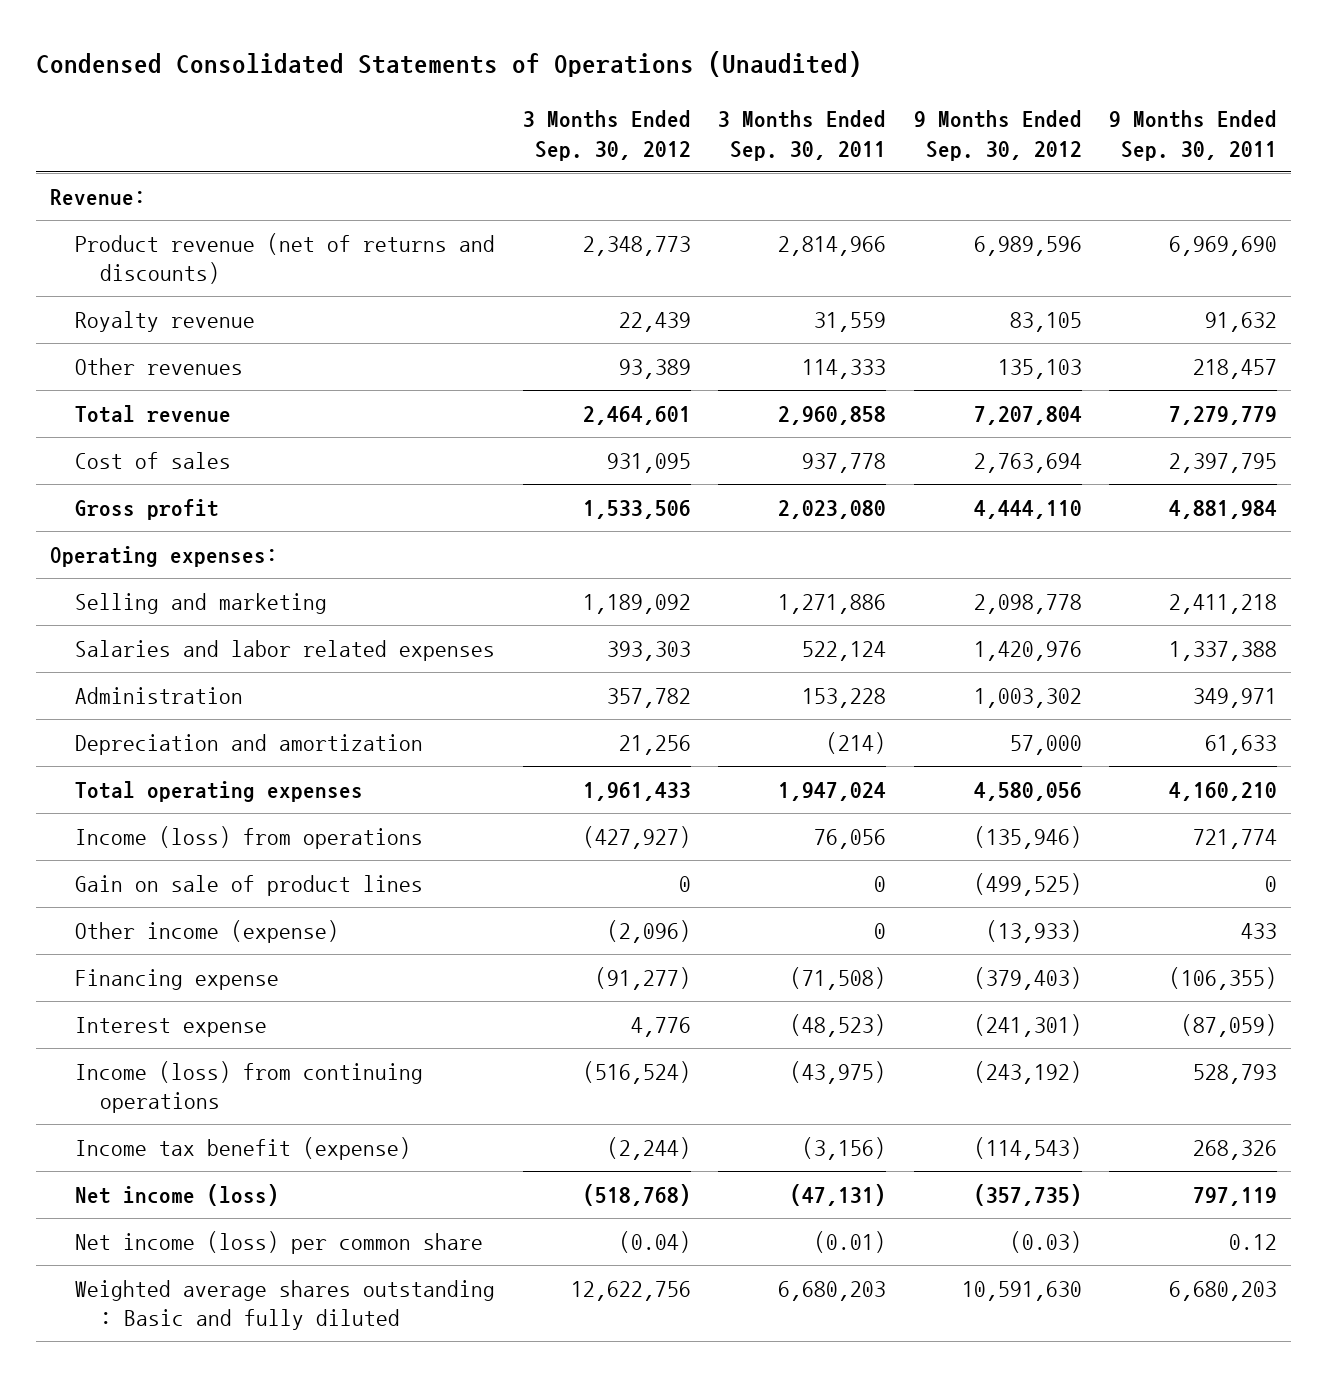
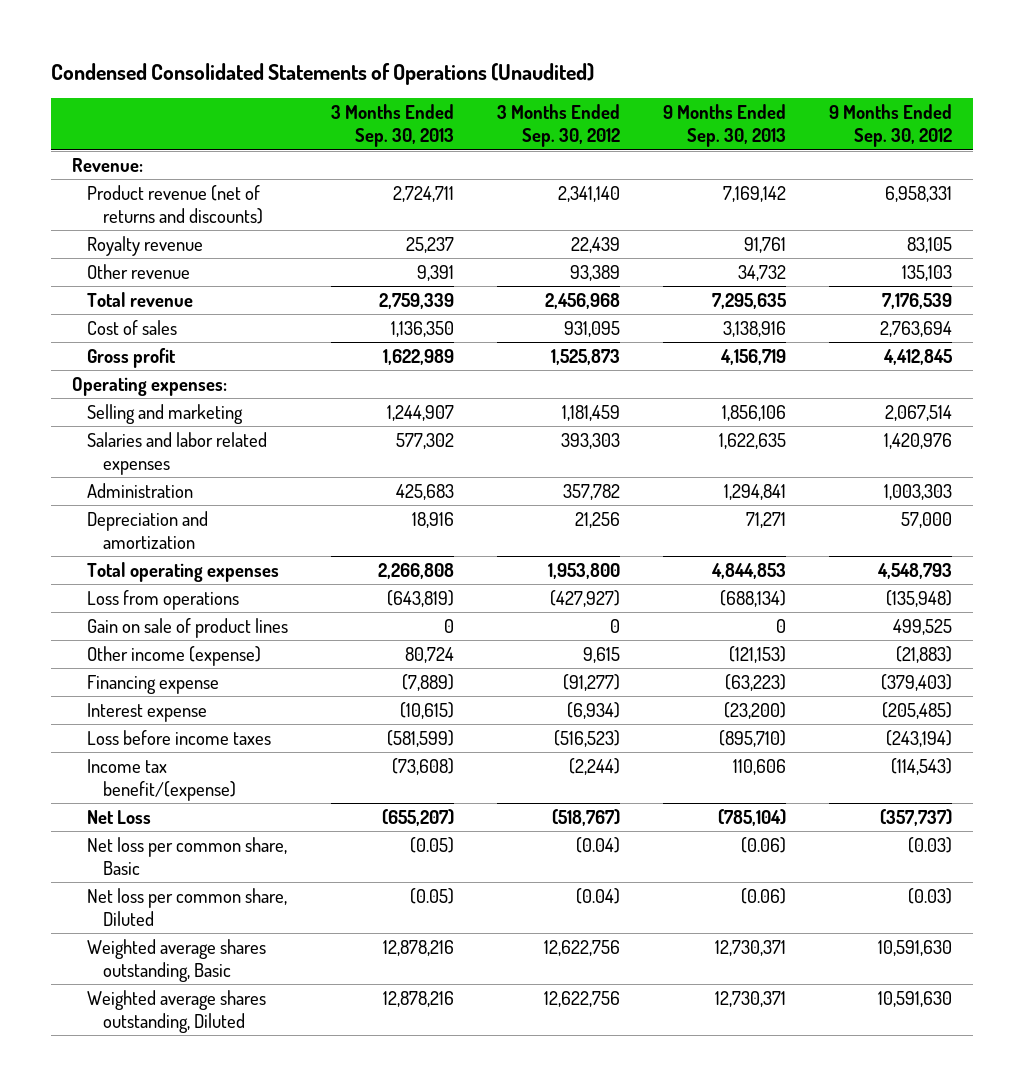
- | 3 Months Ended Sep. 30, 2012 | 3 Months Ended Sep. 30, 2011 | 9 Months Ended Sep. 30, 2012 | 9 Months Ended Sep. 30, 2011
+ | 3 Months Ended Sep. 30, 2013 | 3 Months Ended Sep. 30, 2012 | 9 Months Ended Sep. 30, 2013 | 9 Months Ended Sep. 30, 2012
- Product revenue (net of returns and discounts) | 2,348,773 | 2,814,966 | 6,989,596 | 6,969,690
+ Product revenue (net of returns and discounts) | 2,724,711 | 2,341,140 | 7,169,142 | 6,958,331
- Other revenues | 93,389 | 114,333 | 135,103 | 218,457
- Total revenue | 2,464,601 | 2,960,858 | 7,207,804 | 7,279,779
+ Other revenue | 9,391 | 93,389 | 34,732 | 135,103
+ Total revenue | 2,759,339 | 2,456,968 | 7,295,635 | 7,176,539
- Gross profit | 1,533,506 | 2,023,080 | 4,444,110 | 4,881,984
+ Gross profit | 1,622,989 | 1,525,873 | 4,156,719 | 4,412,845
- Selling and marketing | 1,189,092 | 1,271,886 | 2,098,778 | 2,411,218
+ Selling and marketing | 1,244,907 | 1,181,459 | 1,856,106 | 2,067,514
- Administration | 357,782 | 153,228 | 1,003,302 | 349,971
+ Administration | 425,683 | 357,782 | 1,294,841 | 1,003,303
- Total operating expenses | 1,961,433 | 1,947,024 | 4,580,056 | 4,160,210
- Income (loss) from operations | (427,927) | 76,056 | (135,946) | 721,774
- Gain on sale of product lines | 0 | 0 | (499,525) | 0
- Other income (expense) | (2,096) | 0 | (13,933) | 433
+ Total operating expenses | 2,266,808 | 1,953,800 | 4,844,853 | 4,548,793
+ Loss from operations | (643,819) | (427,927) | (688,134) | (135,948)
+ Gain on sale of product lines | 0 | 0 | 0 | 499,525
+ Other income (expense) | 80,724 | 9,615 | (121,153) | (21,883)
- Interest expense | 4,776 | (48,523) | (241,301) | (87,059)
- Income (loss) from continuing operations | (516,524) | (43,975) | (243,192) | 528,793
- Income tax benefit (expense) | (2,244) | (3,156) | (114,543) | 268,326
- Net income (loss) | (518,768) | (47,131) | (357,735) | 797,119
- Net income (loss) per common share | (0.04) | (0.01) | (0.03) | 0.12
- Weighted average shares outstanding : Basic and fully diluted | 12,622,756 | 6,680,203 | 10,591,630 | 6,680,203
+ Interest expense | (10,615) | (6,934) | (23,200) | (205,485)
+ Loss before income taxes | (581,599) | (516,523) | (895,710) | (243,194)
+ Income tax benefit/(expense) | (73,608) | (2,244) | 110,606 | (114,543)
+ Net Loss | (655,207) | (518,767) | (785,104) | (357,737)
+ Net loss per common share, Basic | (0.05) | (0.04) | (0.06) | (0.03)
+ Net loss per common share, Diluted | (0.05) | (0.04) | (0.06) | (0.03)
+ Weighted average shares outstanding, Basic | 12,878,216 | 12,622,756 | 12,730,371 | 10,591,630
+ Weighted average shares outstanding, Diluted | 12,878,216 | 12,622,756 | 12,730,371 | 10,591,630

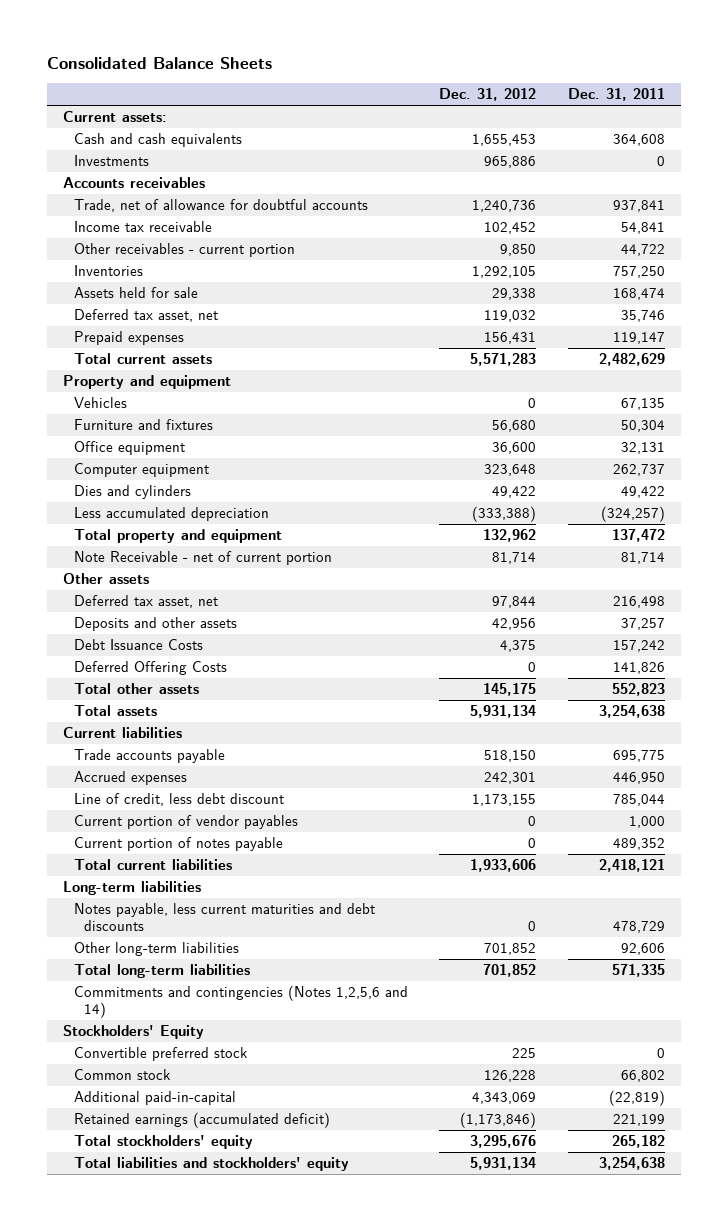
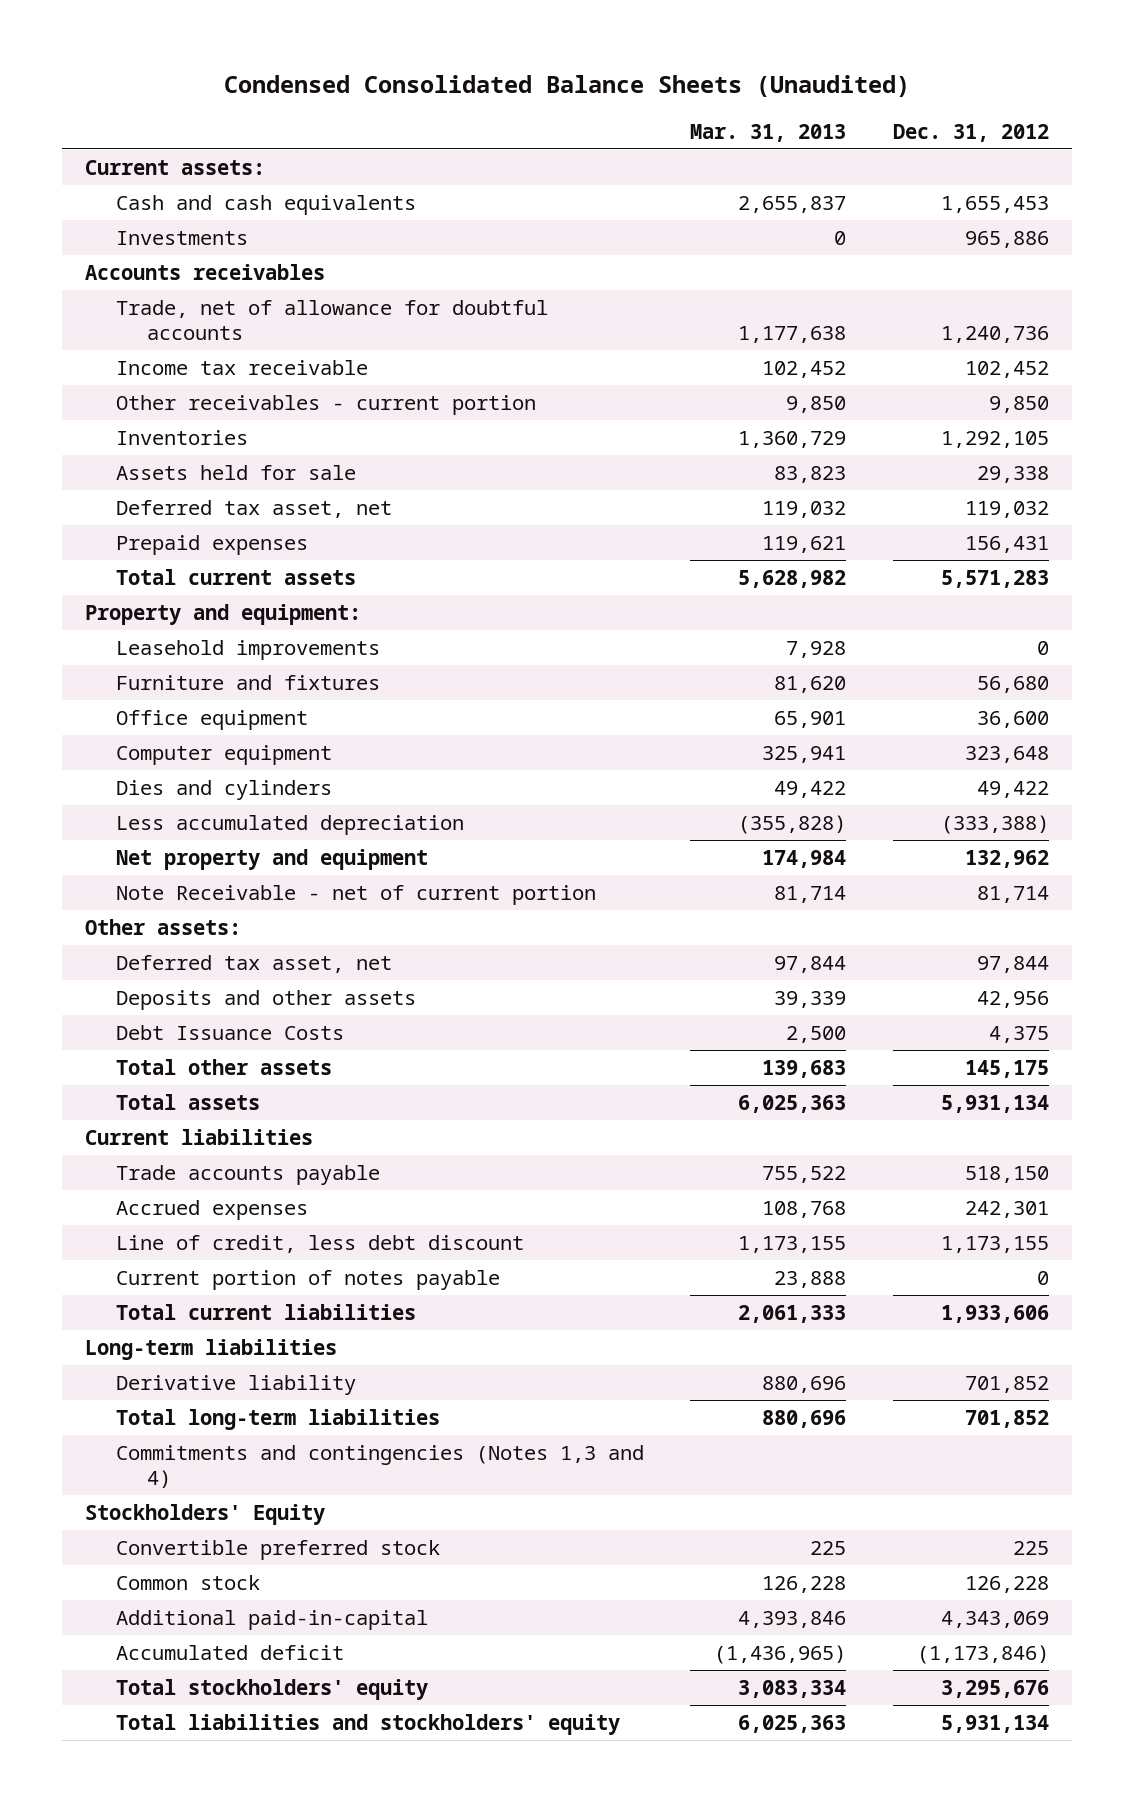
- Consolidated Balance Sheets
+ Condensed Consolidated Balance Sheets (Unaudited)
- | Dec. 31, 2012 | Dec. 31, 2011
+ | Mar. 31, 2013 | Dec. 31, 2012
- Property and equipment
- Vehicles | 0 | 67,135
+ Property and equipment:
+ Leasehold improvements | 7,928 | 0
- Total property and equipment | 132,962 | 137,472
+ Net property and equipment | 174,984 | 132,962
- Other assets
+ Other assets:
- Deferred Offering Costs | 0 | 141,826
- Current portion of vendor payables | 0 | 1,000
- Notes payable, less current maturities and debt discounts | 0 | 478,729
- Other long-term liabilities | 701,852 | 92,606
+ Derivative liability | 880,696 | 701,852
- Commitments and contingencies (Notes 1,2,5,6 and 14)
+ Commitments and contingencies (Notes 1,3 and 4)
- Retained earnings (accumulated deficit) | (1,173,846) | 221,199
+ Accumulated deficit | (1,436,965) | (1,173,846)

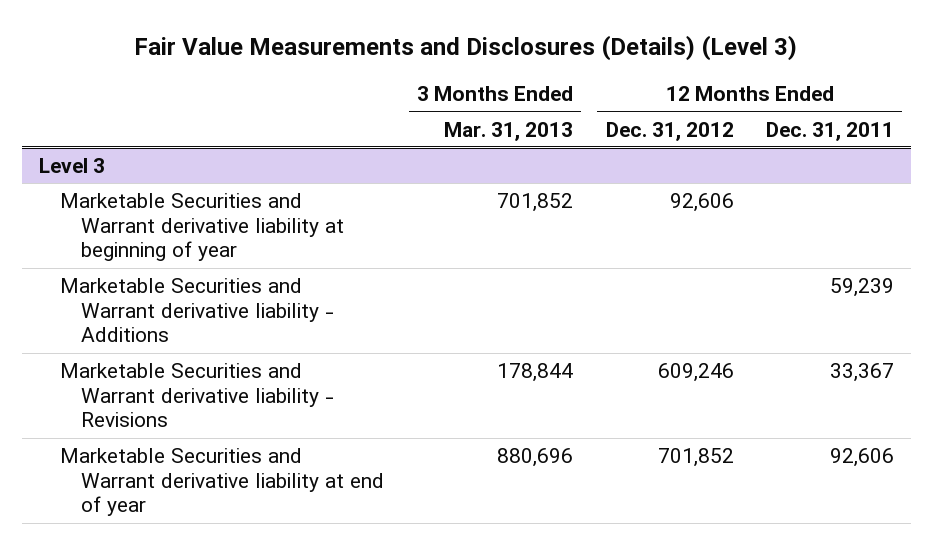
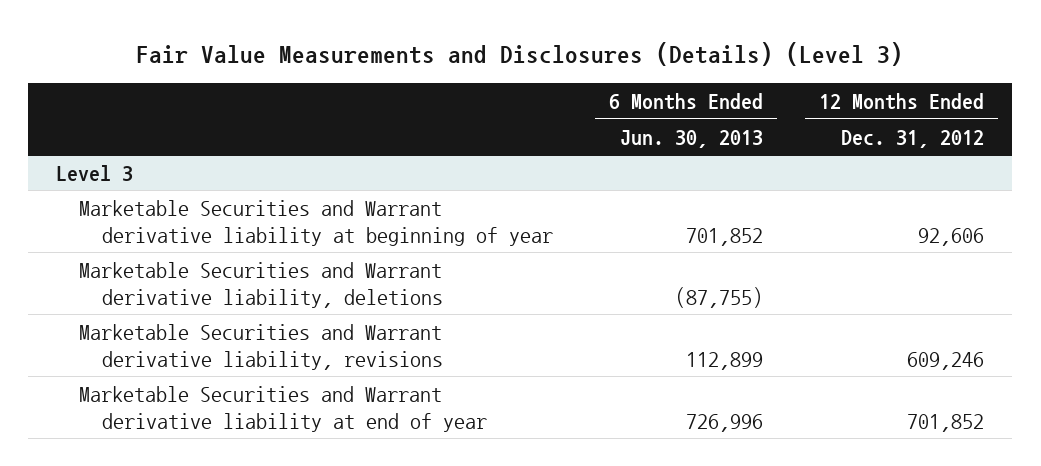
- | 3 Months Ended Mar. 31, 2013 | 12 Months Ended Dec. 31, 2012 | 12 Months Ended Dec. 31, 2011
+ | 6 Months Ended Jun. 30, 2013 | 12 Months Ended Dec. 31, 2012
@ Level 3
- Marketable Securities and Warrant derivative liability - Additions | | | 59,239
- Marketable Securities and Warrant derivative liability - Revisions | 178,844 | 609,246 | 33,367
+ Marketable Securities and Warrant derivative liability, deletions | (87,755) |
+ Marketable Securities and Warrant derivative liability, revisions | 112,899 | 609,246

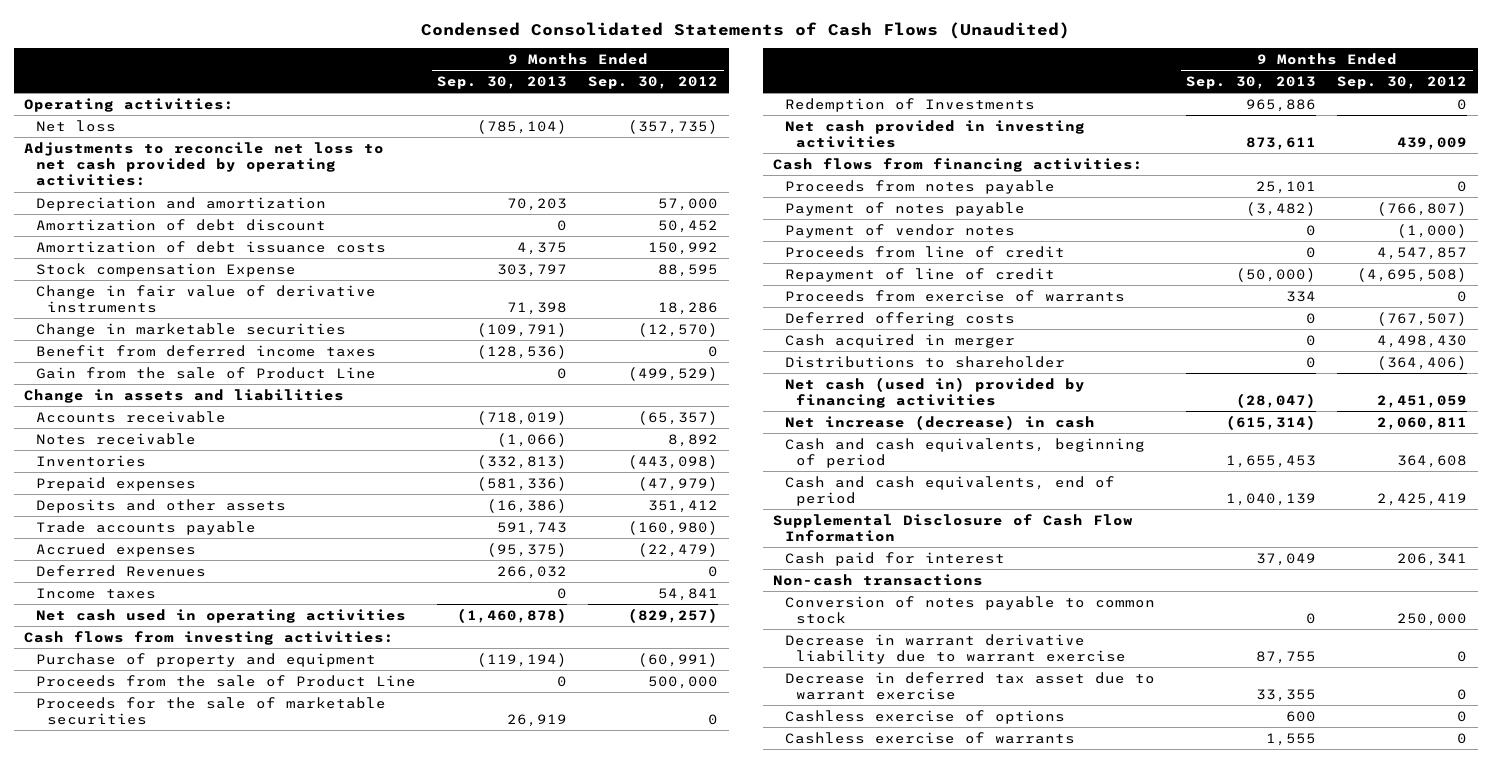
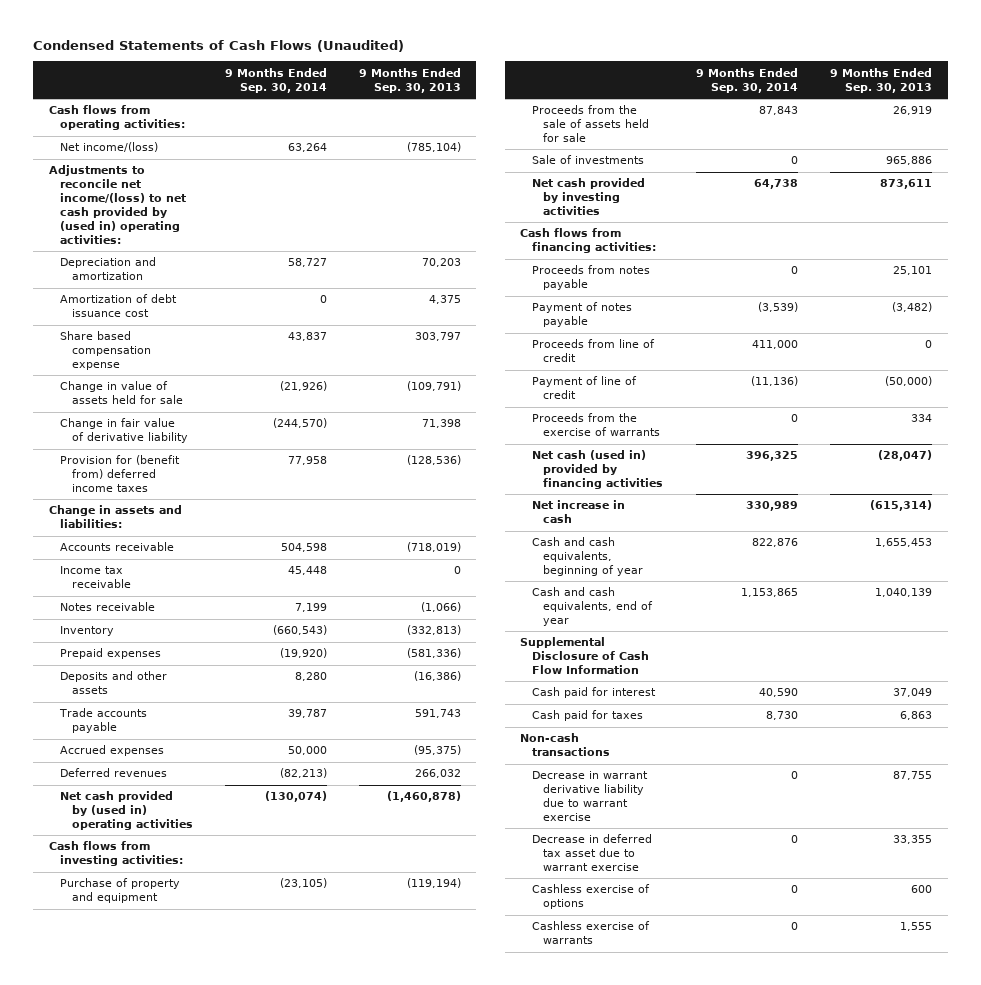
- Condensed Consolidated Statements of Cash Flows (Unaudited)
+ Condensed Statements of Cash Flows (Unaudited)
- | 9 Months Ended Sep. 30, 2013 | 9 Months Ended Sep. 30, 2012
+ | 9 Months Ended Sep. 30, 2014 | 9 Months Ended Sep. 30, 2013
- Operating activities:
- Net loss | (785,104) | (357,735)
- Adjustments to reconcile net loss to net cash provided by operating activities:
+ Cash flows from operating activities:
+ Net income/(loss) | 63,264 | (785,104)
+ Adjustments to reconcile net income/(loss) to net cash provided by (used in) operating activities:
- Amortization of debt discount | 0 | 50,452
- Amortization of debt issuance costs | 4,375 | 150,992
- Stock compensation Expense | 303,797 | 88,595
- Change in fair value of derivative instruments | 71,398 | 18,286
- Change in marketable securities | (109,791) | (12,570)
- Benefit from deferred income taxes | (128,536) | 0
- Gain from the sale of Product Line | 0 | (499,529)
- Change in assets and liabilities
+ Amortization of debt issuance cost | 0 | 4,375
+ Share based compensation expense | 43,837 | 303,797
+ Change in value of assets held for sale | (21,926) | (109,791)
+ Change in fair value of derivative liability | (244,570) | 71,398
+ Provision for (benefit from) deferred income taxes | 77,958 | (128,536)
+ Change in assets and liabilities:
+ Income tax receivable | 45,448 | 0
- Inventories | (332,813) | (443,098)
+ Inventory | (660,543) | (332,813)
- Deferred Revenues | 266,032 | 0
- Income taxes | 0 | 54,841
- Net cash used in operating activities | (1,460,878) | (829,257)
+ Deferred revenues | (82,213) | 266,032
+ Net cash provided by (used in) operating activities | (130,074) | (1,460,878)
- Proceeds from the sale of Product Line | 0 | 500,000
- Proceeds for the sale of marketable securities | 26,919 | 0
- Redemption of Investments | 965,886 | 0
- Net cash provided in investing activities | 873,611 | 439,009
+ Proceeds from the sale of assets held for sale | 87,843 | 26,919
+ Sale of investments | 0 | 965,886
+ Net cash provided by investing activities | 64,738 | 873,611
- Payment of vendor notes | 0 | (1,000)
- Repayment of line of credit | (50,000) | (4,695,508)
- Proceeds from exercise of warrants | 334 | 0
- Deferred offering costs | 0 | (767,507)
- Cash acquired in merger | 0 | 4,498,430
- Distributions to shareholder | 0 | (364,406)
+ Payment of line of credit | (11,136) | (50,000)
+ Proceeds from the exercise of warrants | 0 | 334
- Net increase (decrease) in cash | (615,314) | 2,060,811
- Cash and cash equivalents, beginning of period | 1,655,453 | 364,608
- Cash and cash equivalents, end of period | 1,040,139 | 2,425,419
+ Net increase in cash | 330,989 | (615,314)
+ Cash and cash equivalents, beginning of year | 822,876 | 1,655,453
+ Cash and cash equivalents, end of year | 1,153,865 | 1,040,139
+ Cash paid for taxes | 8,730 | 6,863
- Conversion of notes payable to common stock | 0 | 250,000

